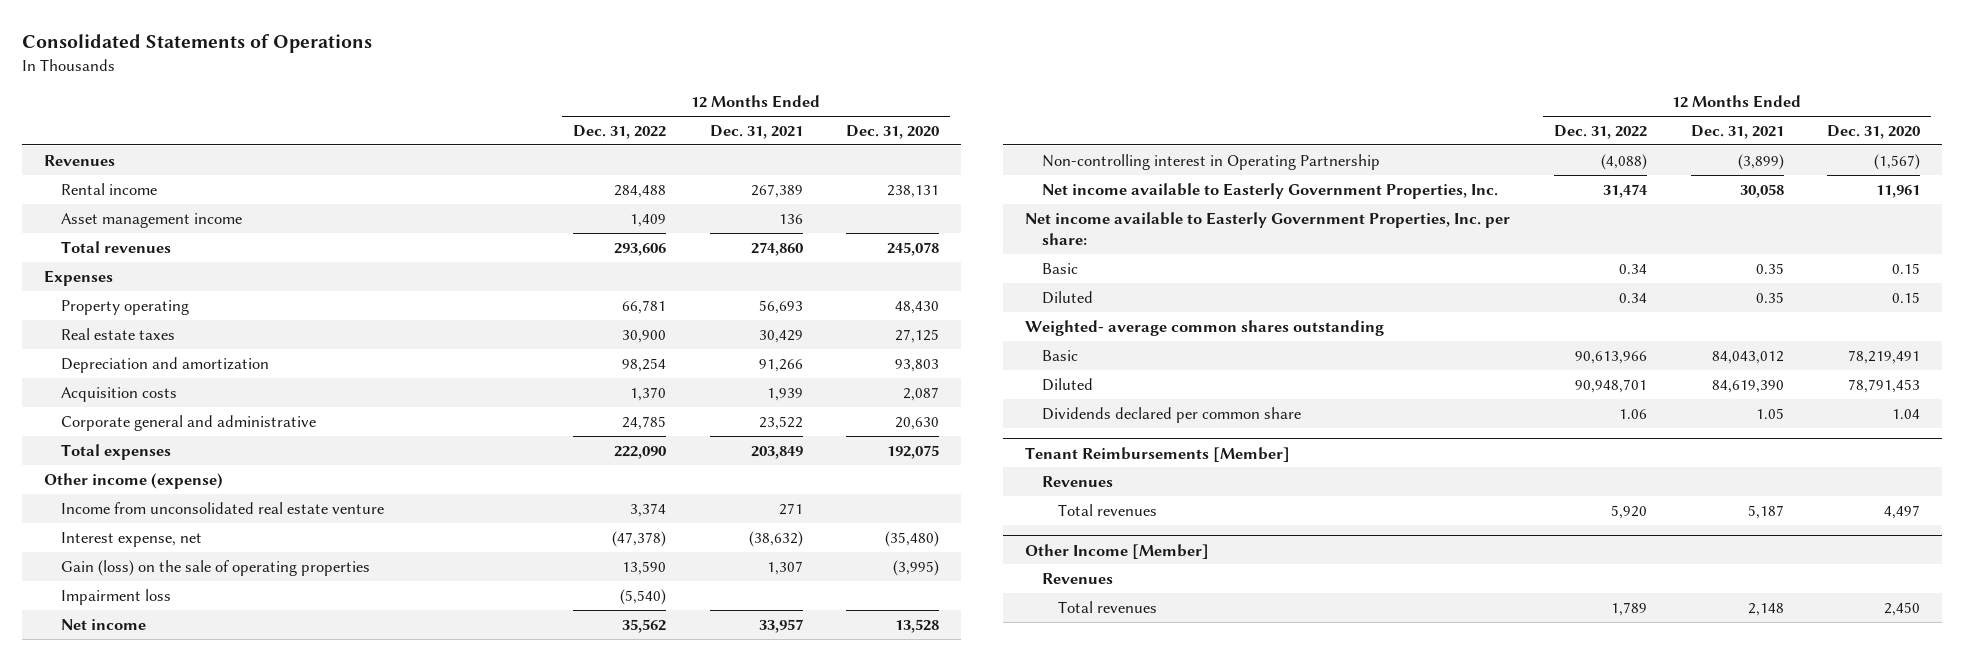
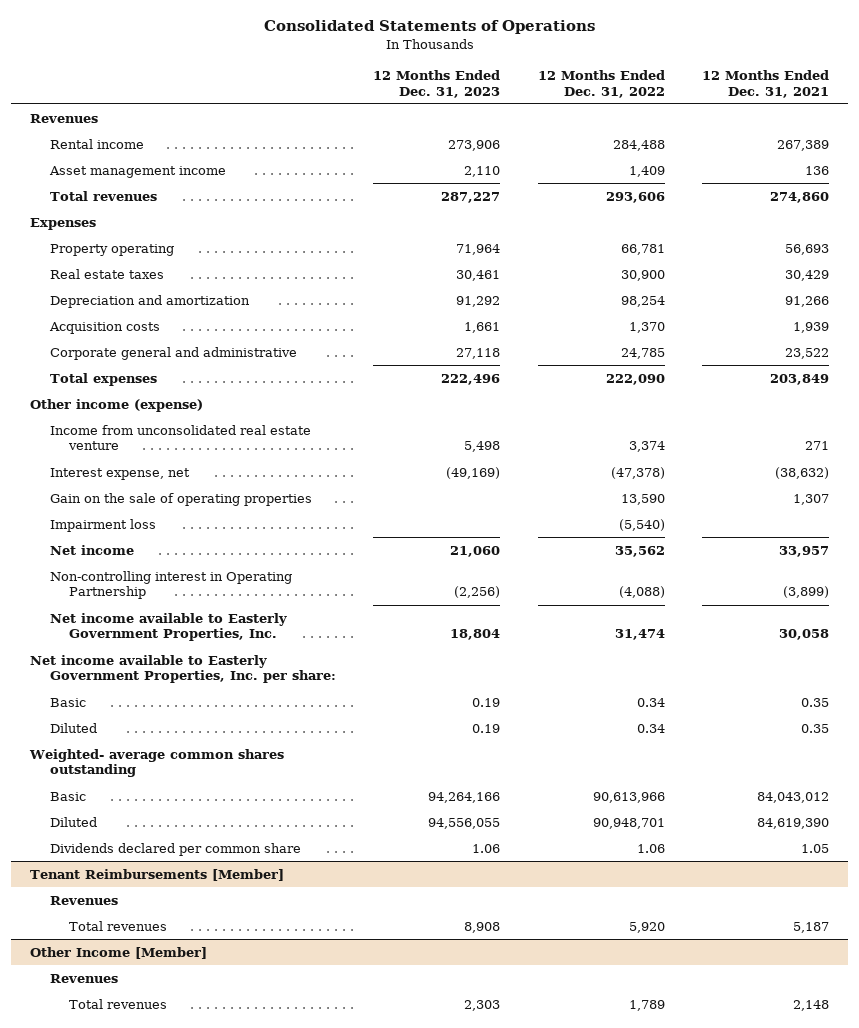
- | 12 Months Ended Dec. 31, 2022 | 12 Months Ended Dec. 31, 2021 | 12 Months Ended Dec. 31, 2020
+ | 12 Months Ended Dec. 31, 2023 | 12 Months Ended Dec. 31, 2022 | 12 Months Ended Dec. 31, 2021
- Gain (loss) on the sale of operating properties | 13,590 | 1,307 | (3,995)
+ Gain on the sale of operating properties | | 13,590 | 1,307

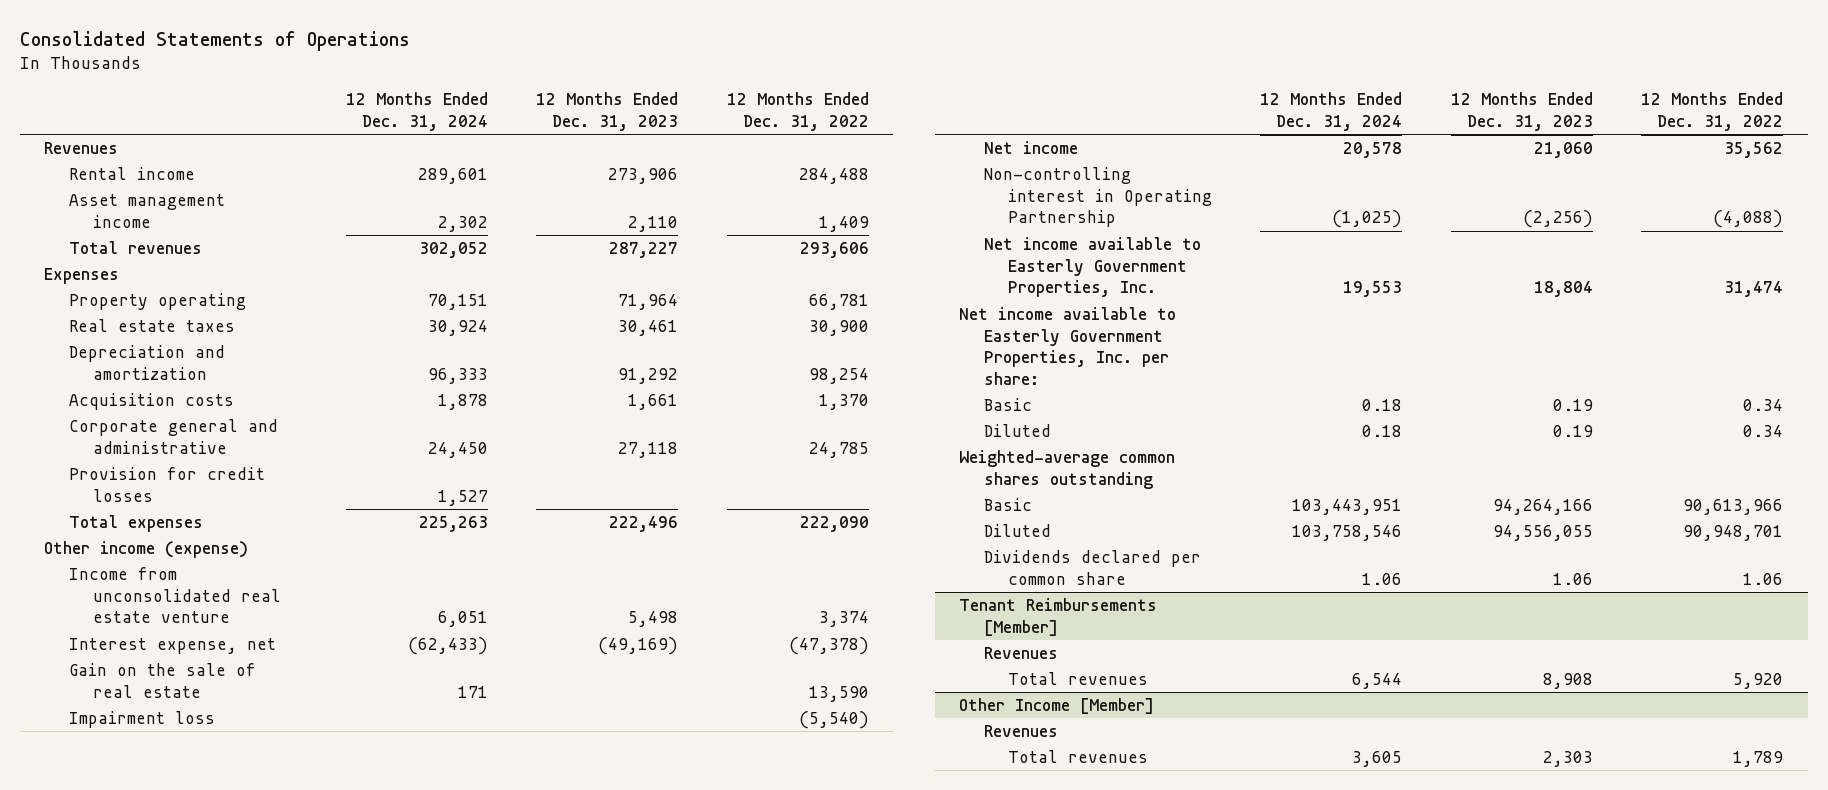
- | 12 Months Ended Dec. 31, 2023 | 12 Months Ended Dec. 31, 2022 | 12 Months Ended Dec. 31, 2021
+ | 12 Months Ended Dec. 31, 2024 | 12 Months Ended Dec. 31, 2023 | 12 Months Ended Dec. 31, 2022
+ Provision for credit losses | 1,527 | |
- Gain on the sale of operating properties | | 13,590 | 1,307
+ Gain on the sale of real estate | 171 | | 13,590
- Weighted- average common shares outstanding
+ Weighted-average common shares outstanding

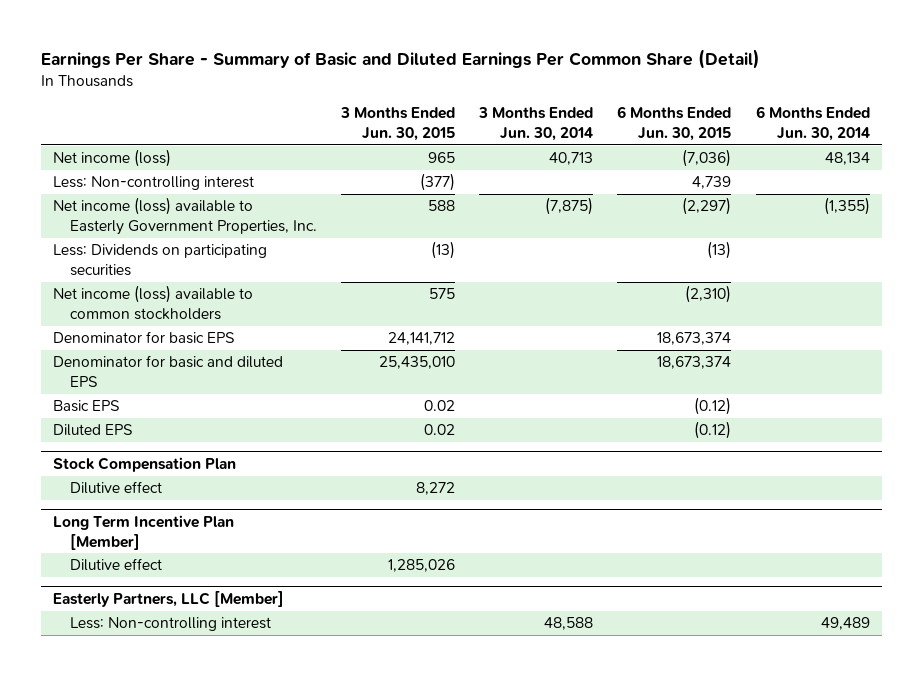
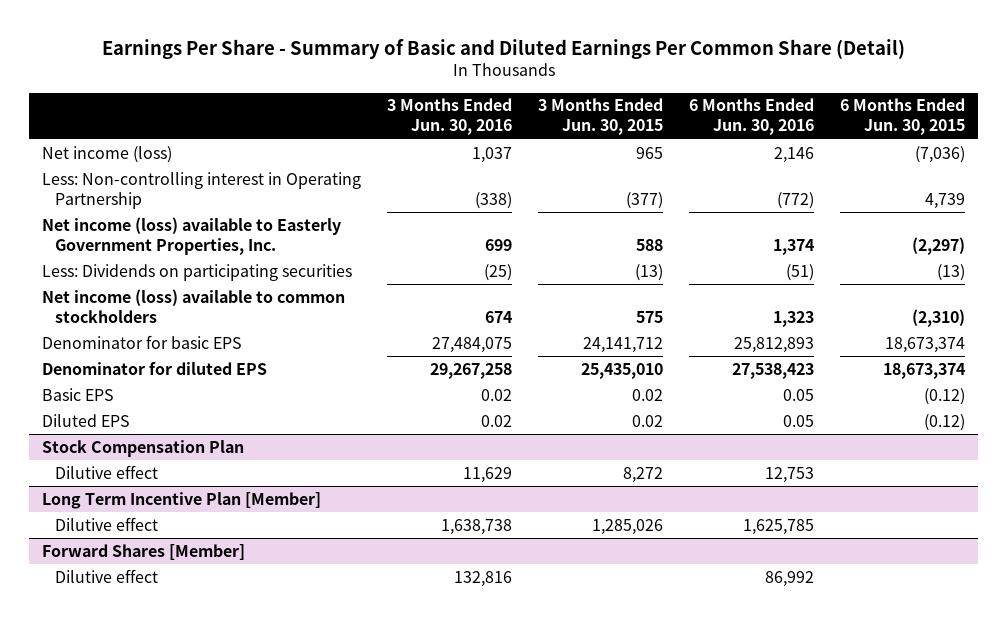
- | 3 Months Ended Jun. 30, 2015 | 3 Months Ended Jun. 30, 2014 | 6 Months Ended Jun. 30, 2015 | 6 Months Ended Jun. 30, 2014
+ | 3 Months Ended Jun. 30, 2016 | 3 Months Ended Jun. 30, 2015 | 6 Months Ended Jun. 30, 2016 | 6 Months Ended Jun. 30, 2015
- Less: Non-controlling interest | (377) | | 4,739 |
+ Less: Non-controlling interest in Operating Partnership | (338) | (377) | (772) | 4,739
- Denominator for basic and diluted EPS | 25,435,010 | | 18,673,374 |
+ Denominator for diluted EPS | 29,267,258 | 25,435,010 | 27,538,423 | 18,673,374
- Easterly Partners, LLC [Member]
- Less: Non-controlling interest | | 48,588 | | 49,489
+ Forward Shares [Member]
+ Dilutive effect | 132,816 | | 86,992 |

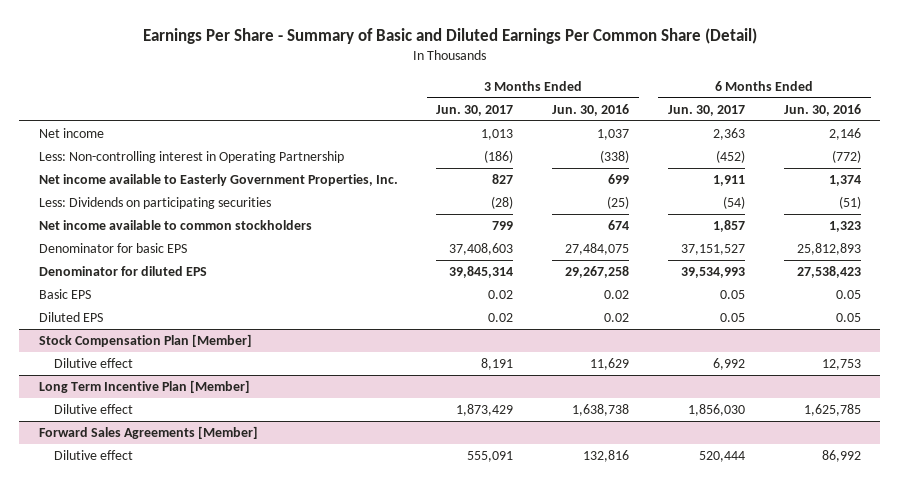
- | 3 Months Ended Jun. 30, 2016 | 3 Months Ended Jun. 30, 2015 | 6 Months Ended Jun. 30, 2016 | 6 Months Ended Jun. 30, 2015
+ | 3 Months Ended Jun. 30, 2017 | 3 Months Ended Jun. 30, 2016 | 6 Months Ended Jun. 30, 2017 | 6 Months Ended Jun. 30, 2016
- Net income (loss) | 1,037 | 965 | 2,146 | (7,036)
+ Net income | 1,013 | 1,037 | 2,363 | 2,146
- Net income (loss) available to Easterly Government Properties, Inc. | 699 | 588 | 1,374 | (2,297)
+ Net income available to Easterly Government Properties, Inc. | 827 | 699 | 1,911 | 1,374
- Net income (loss) available to common stockholders | 674 | 575 | 1,323 | (2,310)
+ Net income available to common stockholders | 799 | 674 | 1,857 | 1,323
- Stock Compensation Plan
+ Stock Compensation Plan [Member]
- Forward Shares [Member]
+ Forward Sales Agreements [Member]

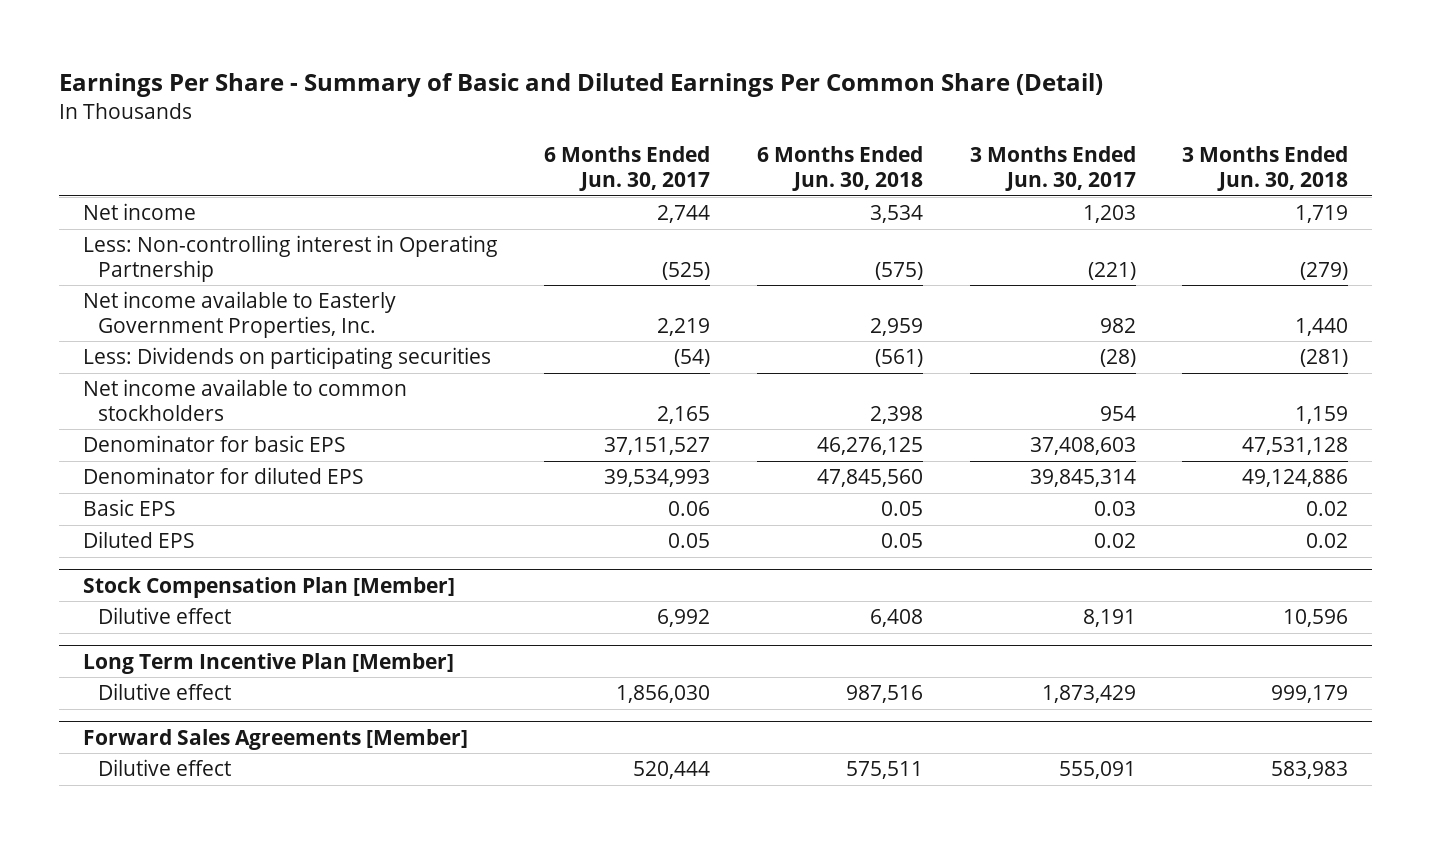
- | 3 Months Ended Jun. 30, 2017 | 3 Months Ended Jun. 30, 2016 | 6 Months Ended Jun. 30, 2017 | 6 Months Ended Jun. 30, 2016
+ | 6 Months Ended Jun. 30, 2017 | 6 Months Ended Jun. 30, 2018 | 3 Months Ended Jun. 30, 2017 | 3 Months Ended Jun. 30, 2018
- Net income | 1,013 | 1,037 | 2,363 | 2,146
- Less: Non-controlling interest in Operating Partnership | (186) | (338) | (452) | (772)
- Net income available to Easterly Government Properties, Inc. | 827 | 699 | 1,911 | 1,374
+ Net income | 2,744 | 3,534 | 1,203 | 1,719
+ Less: Non-controlling interest in Operating Partnership | (525) | (575) | (221) | (279)
+ Net income available to Easterly Government Properties, Inc. | 2,219 | 2,959 | 982 | 1,440
- Net income available to common stockholders | 799 | 674 | 1,857 | 1,323
+ Net income available to common stockholders | 2,165 | 2,398 | 954 | 1,159
- Basic EPS | 0.02 | 0.02 | 0.05 | 0.05
+ Basic EPS | 0.06 | 0.05 | 0.03 | 0.02

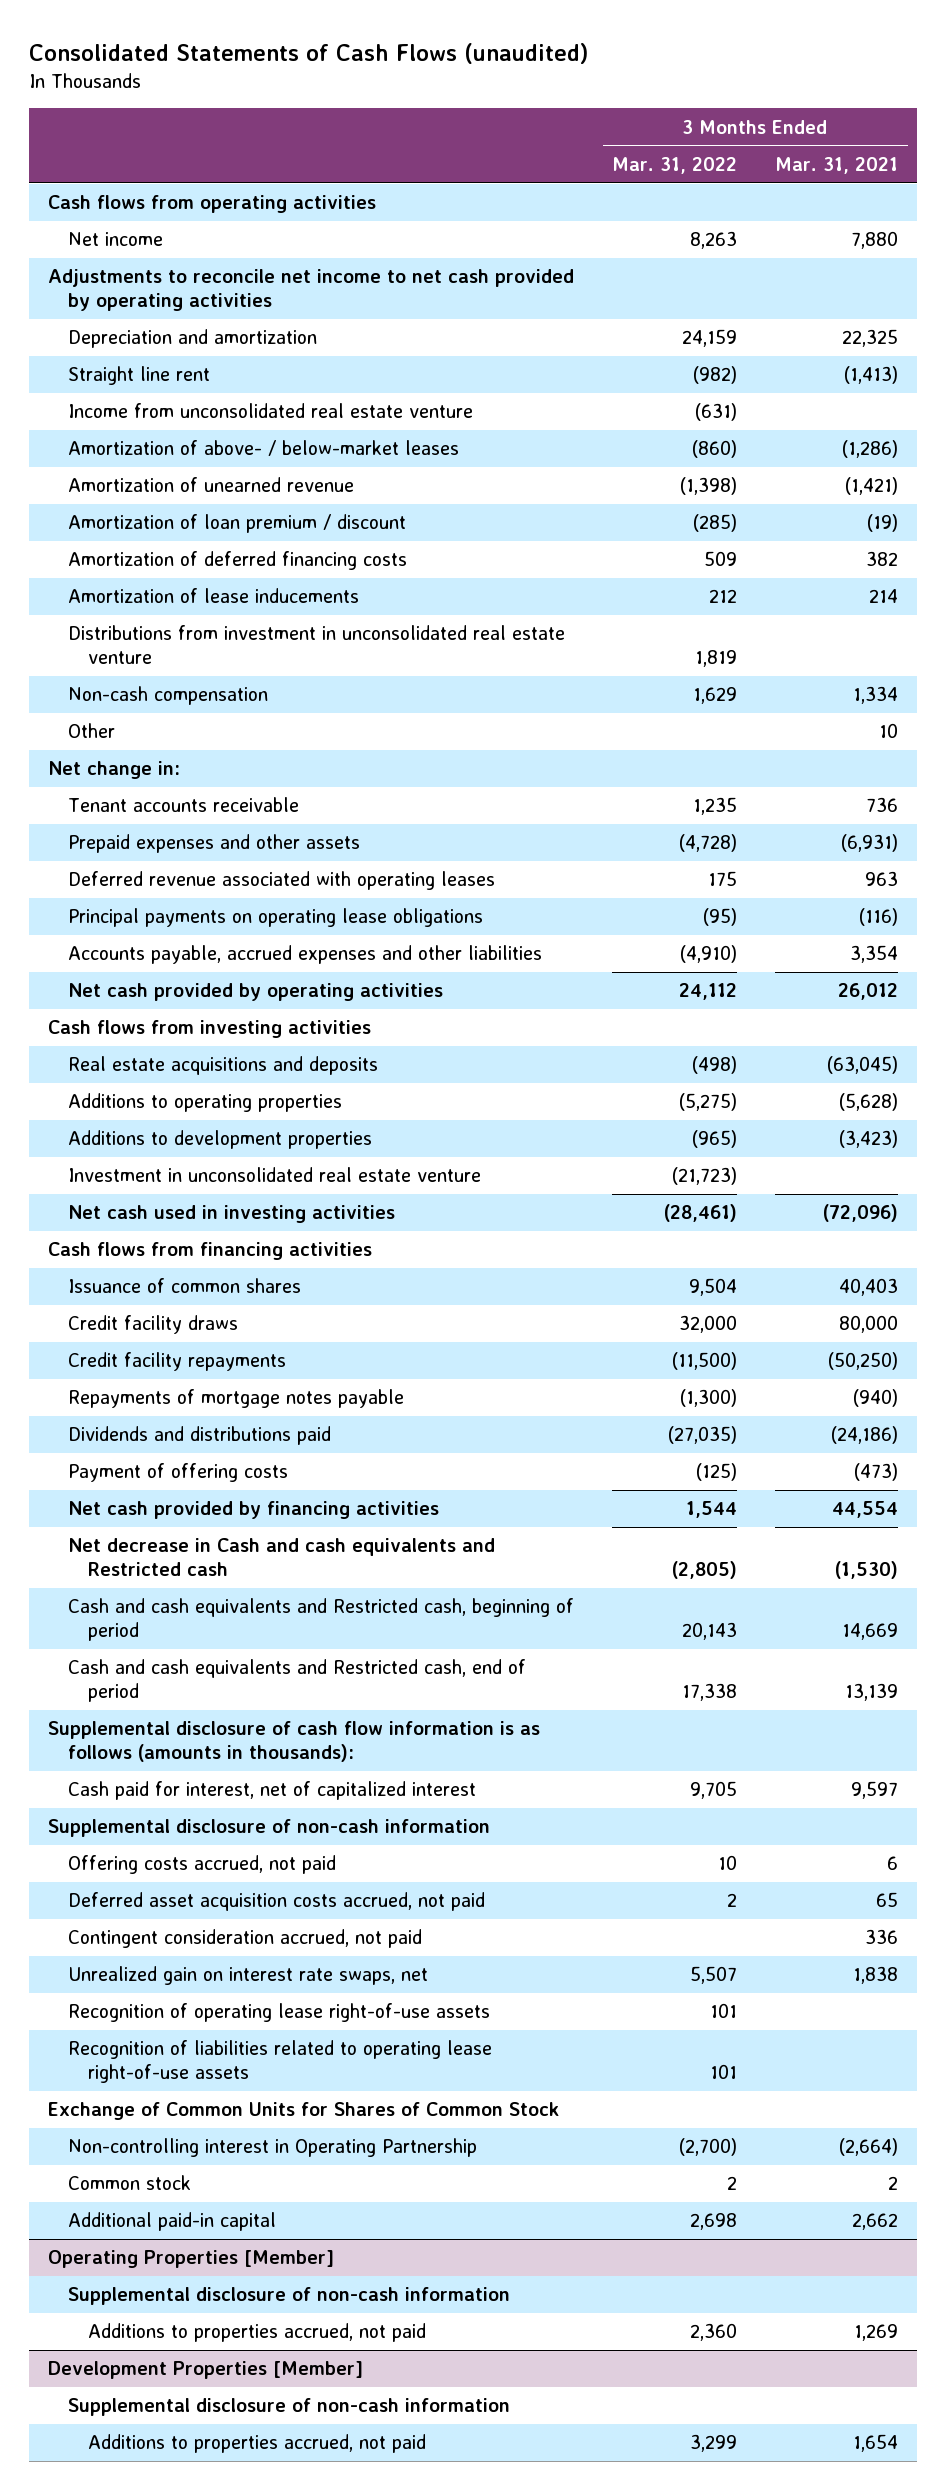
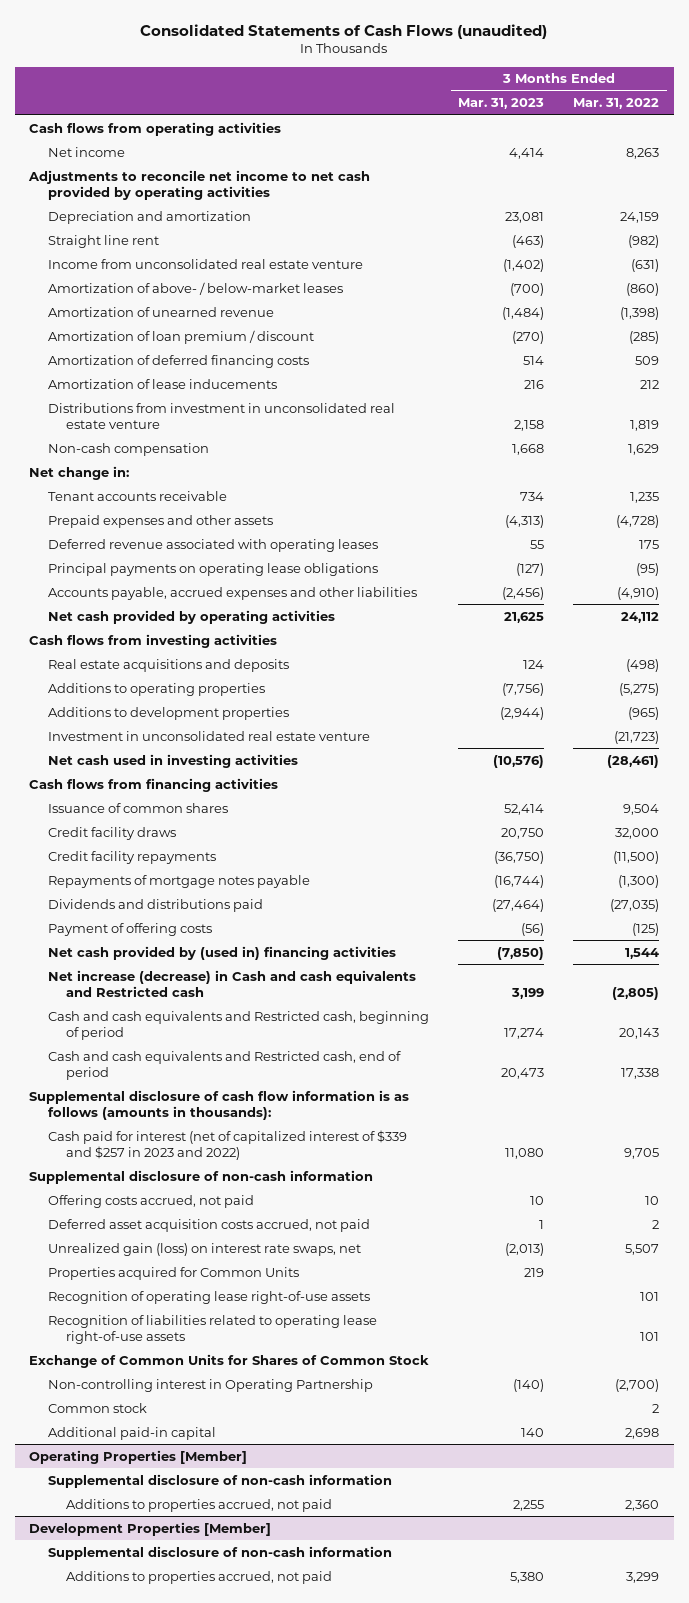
- | 3 Months Ended Mar. 31, 2022 | 3 Months Ended Mar. 31, 2021
+ | 3 Months Ended Mar. 31, 2023 | 3 Months Ended Mar. 31, 2022
- Other | | 10
- Net cash provided by financing activities | 1,544 | 44,554
- Net decrease in Cash and cash equivalents and Restricted cash | (2,805) | (1,530)
+ Net cash provided by (used in) financing activities | (7,850) | 1,544
+ Net increase (decrease) in Cash and cash equivalents and Restricted cash | 3,199 | (2,805)
- Cash paid for interest, net of capitalized interest | 9,705 | 9,597
+ Cash paid for interest (net of capitalized interest of $339 and $257 in 2023 and 2022) | 11,080 | 9,705
- Contingent consideration accrued, not paid | | 336
- Unrealized gain on interest rate swaps, net | 5,507 | 1,838
+ Unrealized gain (loss) on interest rate swaps, net | (2,013) | 5,507
+ Properties acquired for Common Units | 219 |

